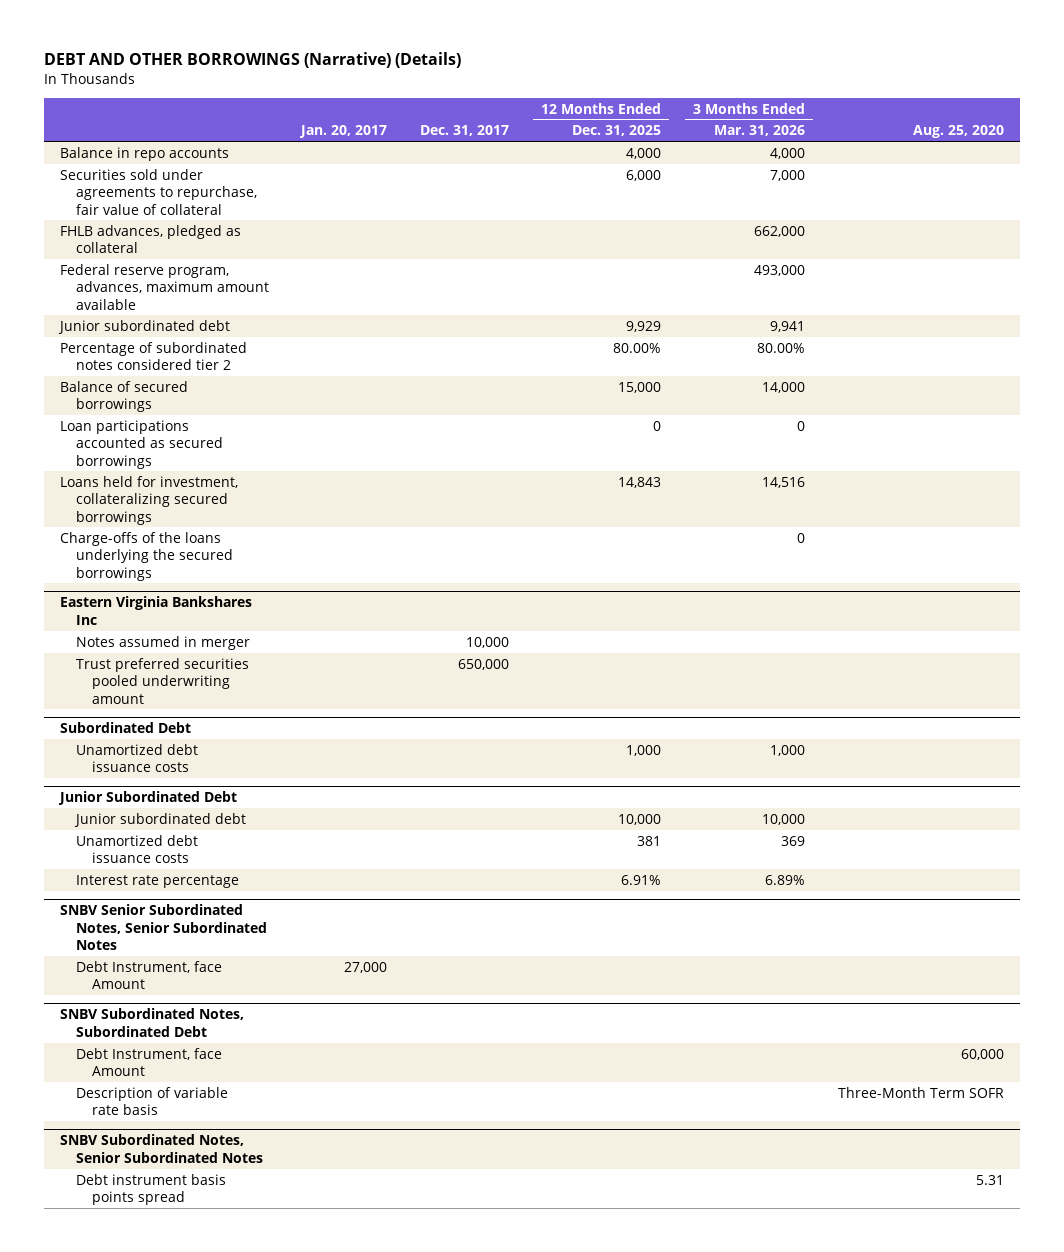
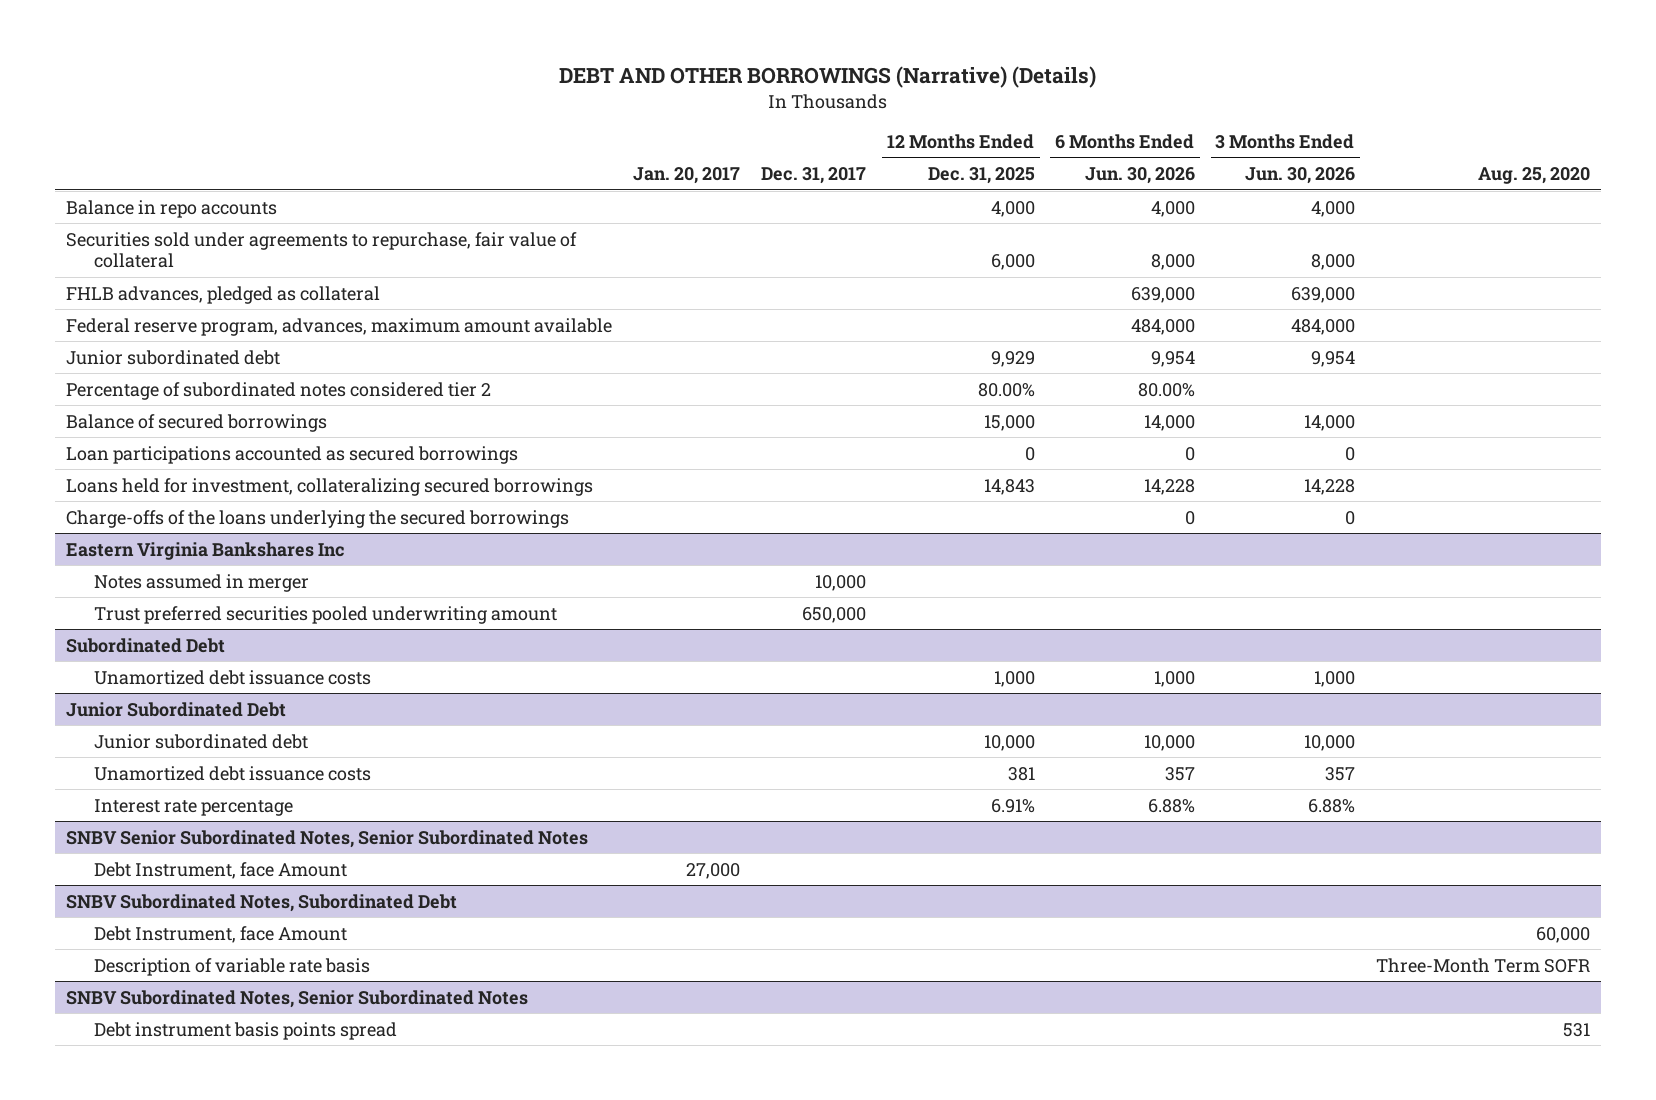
- | Jan. 20, 2017 | Dec. 31, 2017 | 12 Months Ended Dec. 31, 2025 | 3 Months Ended Mar. 31, 2026 | Aug. 25, 2020
+ | Jan. 20, 2017 | Dec. 31, 2017 | 12 Months Ended Dec. 31, 2025 | 6 Months Ended Jun. 30, 2026 | 3 Months Ended Jun. 30, 2026 | Aug. 25, 2020
@ SNBV Subordinated Notes, Senior Subordinated Notes
- Debt instrument basis points spread | | | | | 5.31
+ Debt instrument basis points spread | | | | | | 531

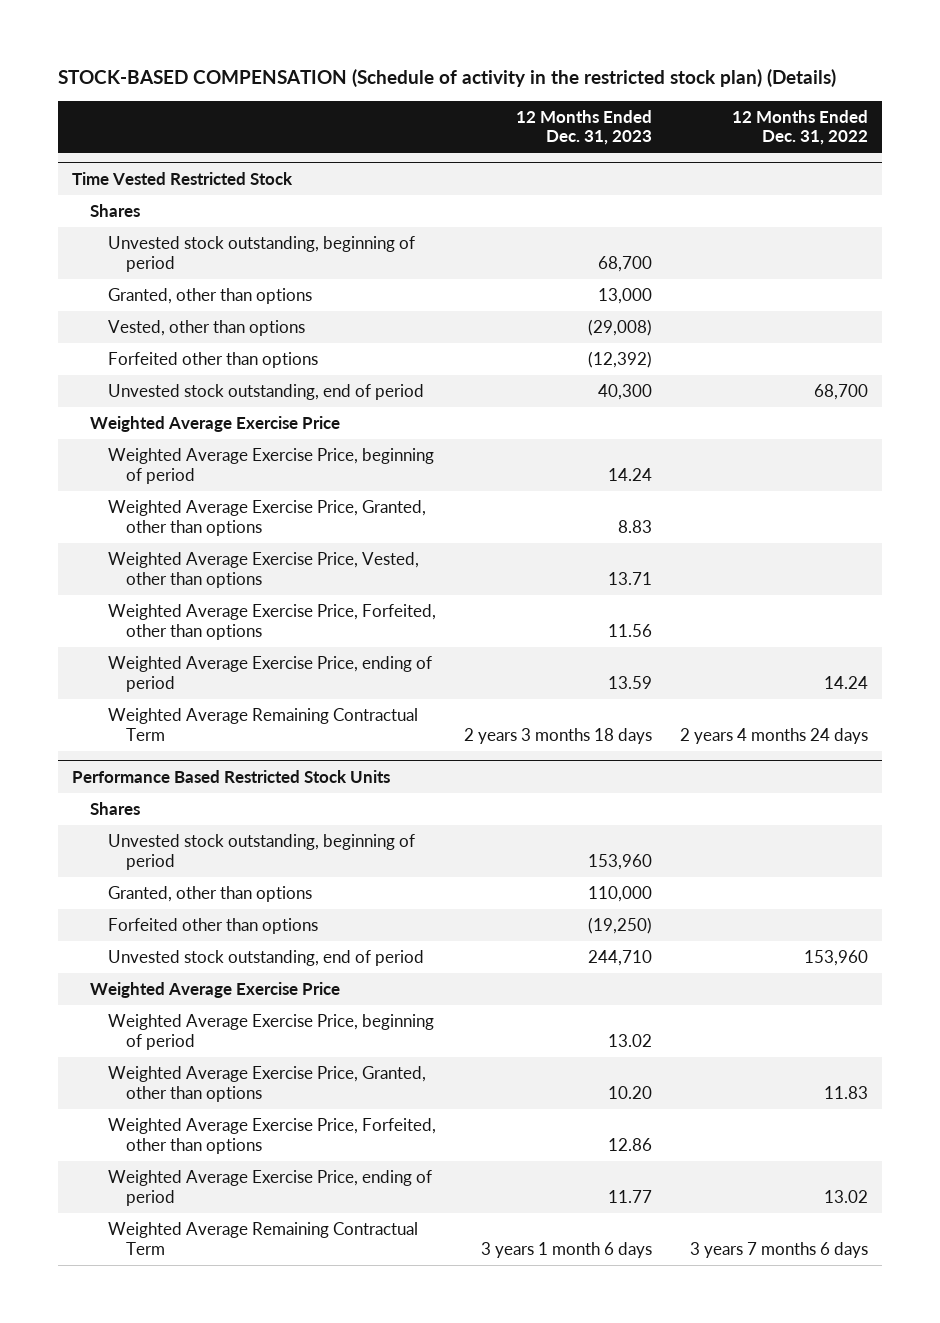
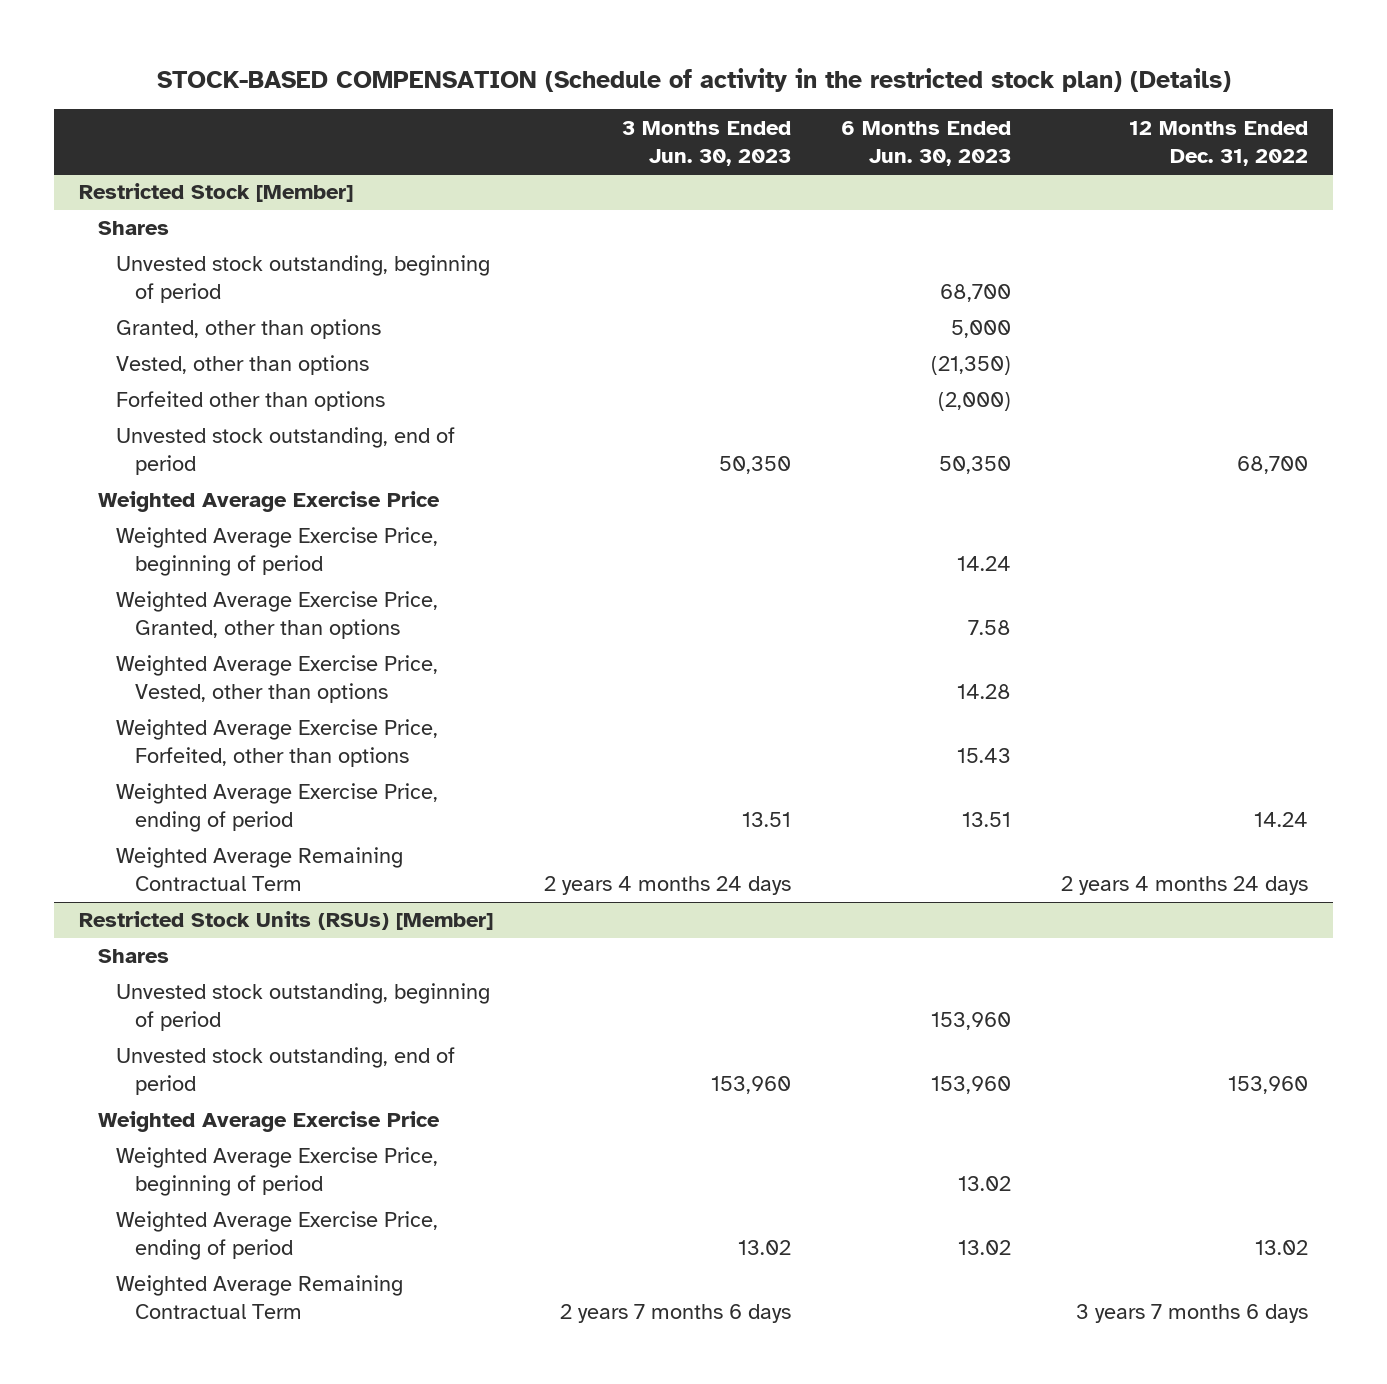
- | 12 Months Ended Dec. 31, 2023 | 12 Months Ended Dec. 31, 2022
+ | 3 Months Ended Jun. 30, 2023 | 6 Months Ended Jun. 30, 2023 | 12 Months Ended Dec. 31, 2022
- Time Vested Restricted Stock
+ Restricted Stock [Member]
- Performance Based Restricted Stock Units
+ Restricted Stock Units (RSUs) [Member]
- Granted, other than options | 110,000 |
- Forfeited other than options | (19,250) |
- Weighted Average Exercise Price, Granted, other than options | 10.20 | 11.83
- Weighted Average Exercise Price, Forfeited, other than options | 12.86 |

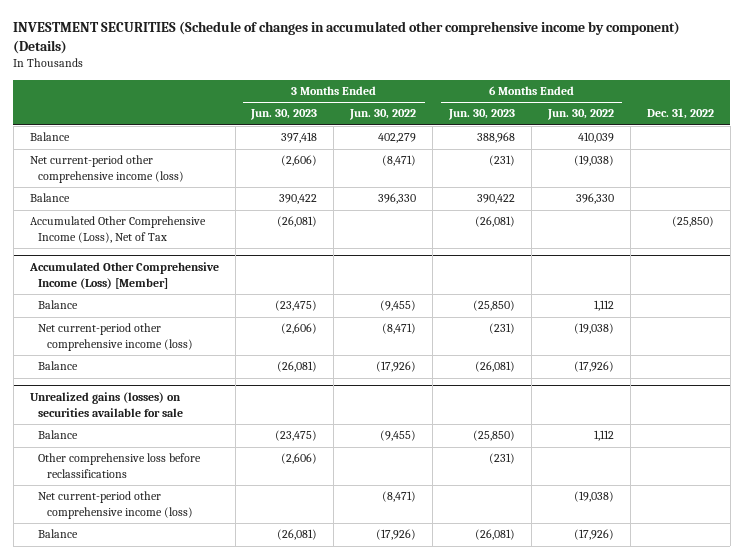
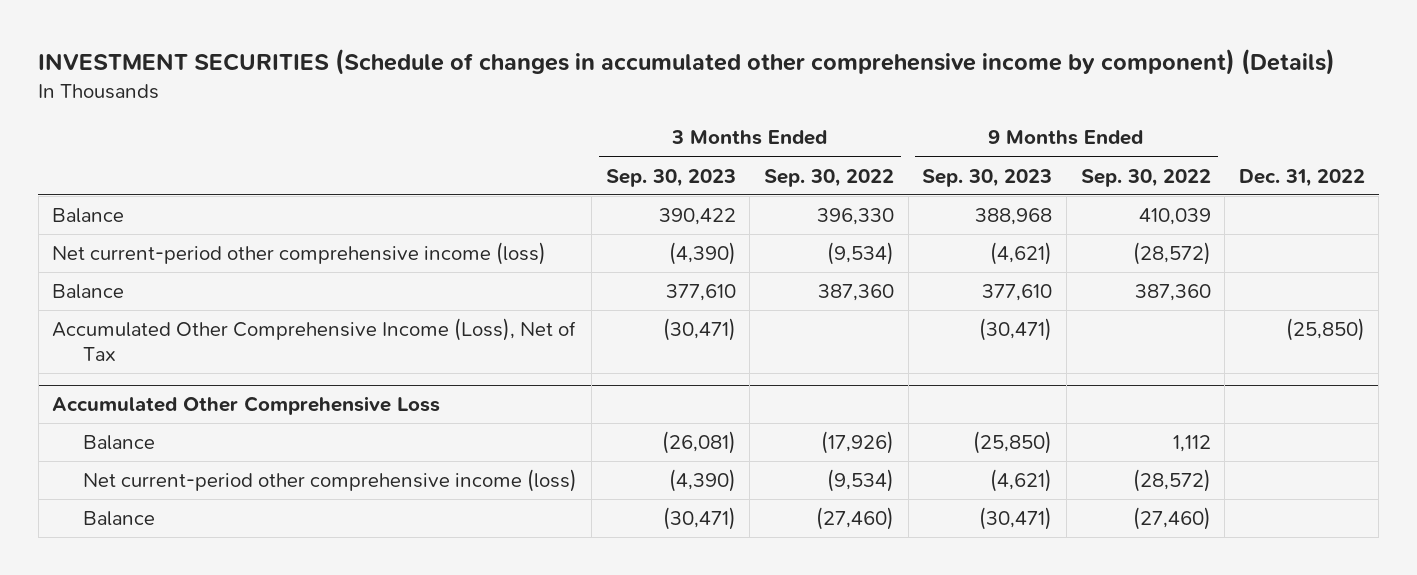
- | 3 Months Ended Jun. 30, 2023 | 3 Months Ended Jun. 30, 2022 | 6 Months Ended Jun. 30, 2023 | 6 Months Ended Jun. 30, 2022 | Dec. 31, 2022
+ | 3 Months Ended Sep. 30, 2023 | 3 Months Ended Sep. 30, 2022 | 9 Months Ended Sep. 30, 2023 | 9 Months Ended Sep. 30, 2022 | Dec. 31, 2022
- Accumulated Other Comprehensive Income (Loss) [Member]
+ Accumulated Other Comprehensive Loss
- Unrealized gains (losses) on securities available for sale
- Balance | (23,475) | (9,455) | (25,850) | 1,112 |
- Other comprehensive loss before reclassifications | (2,606) | | (231) | |
- Net current-period other comprehensive income (loss) | | (8,471) | | (19,038) |
- Balance | (26,081) | (17,926) | (26,081) | (17,926) |

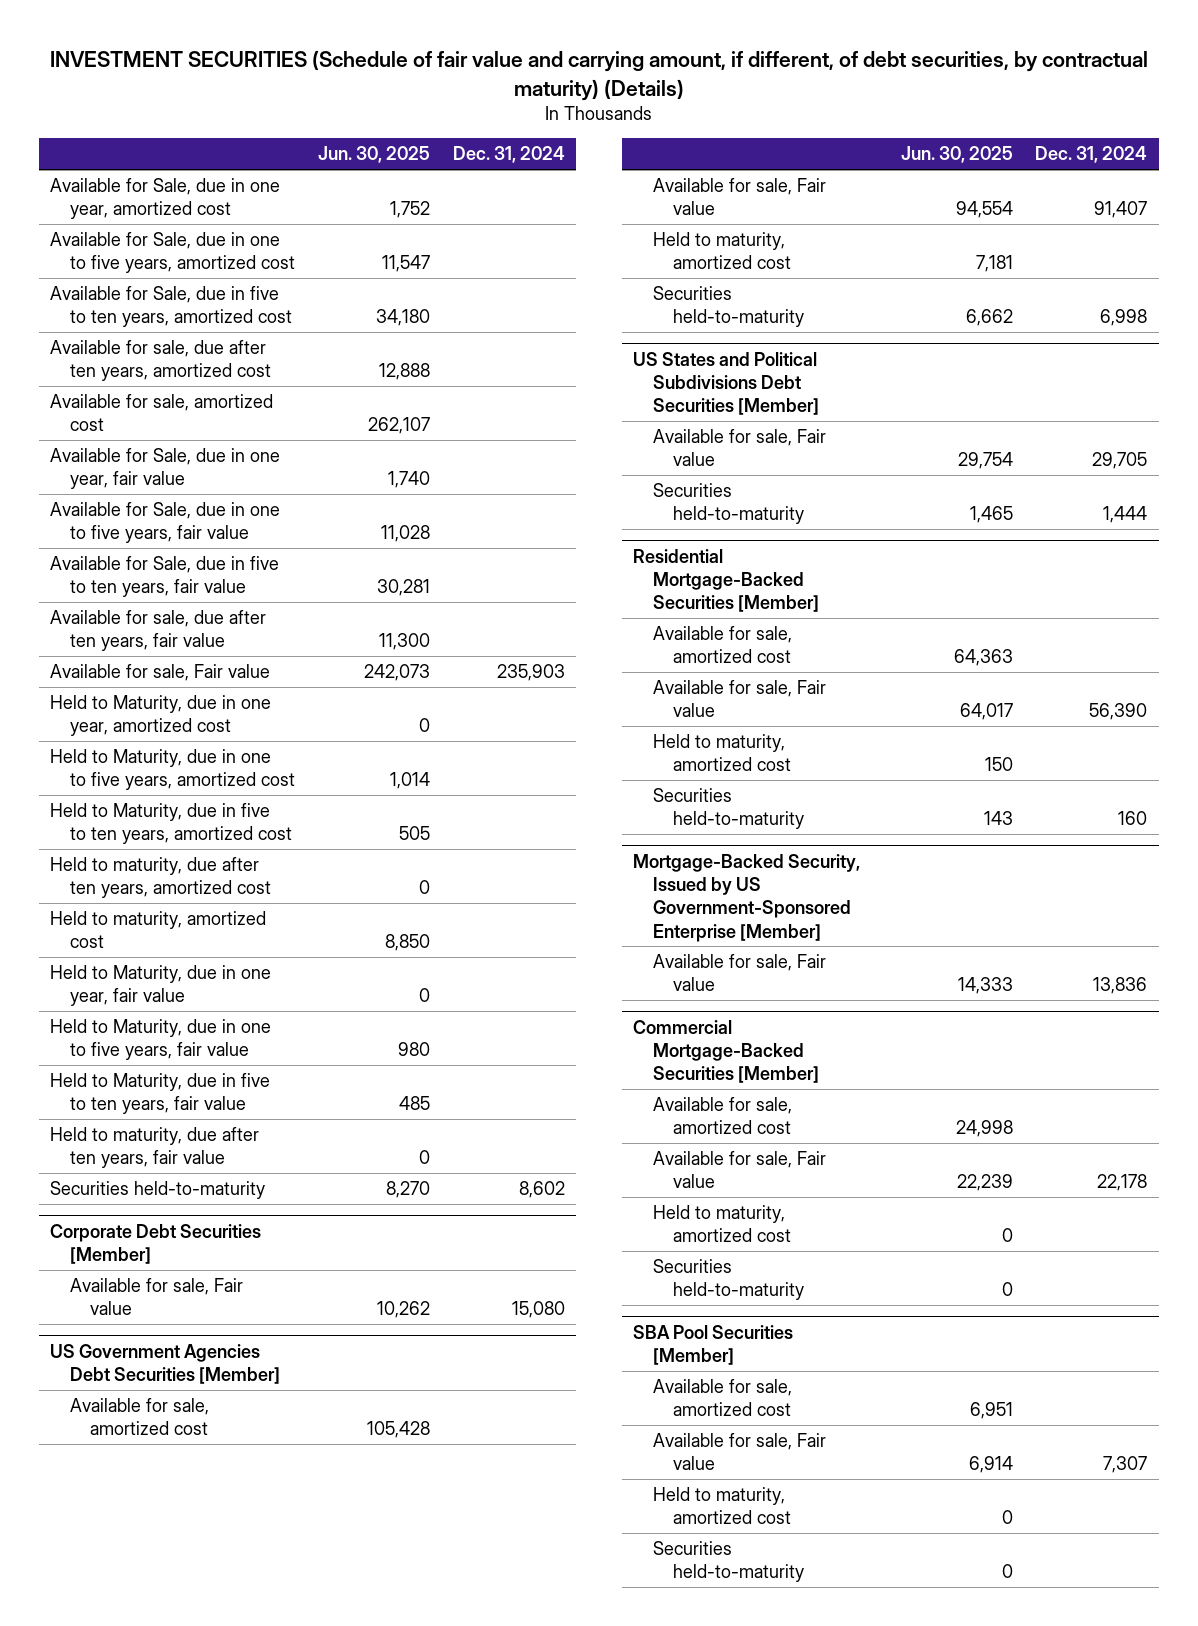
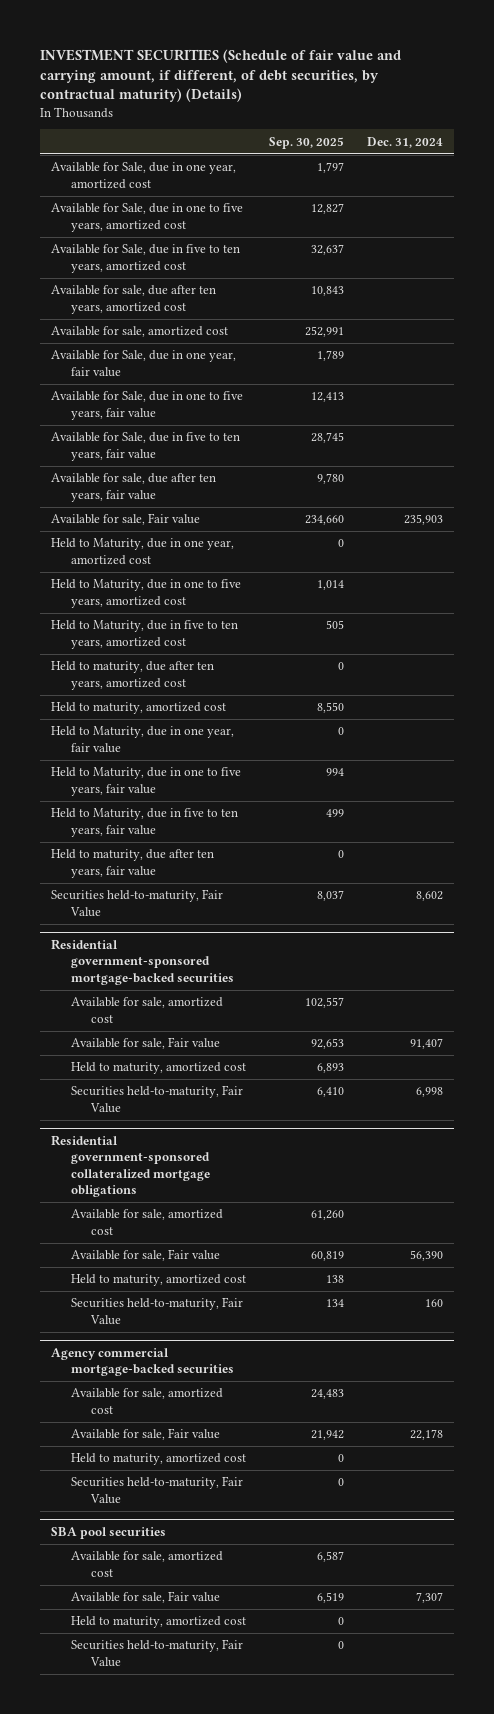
- | Jun. 30, 2025 | Dec. 31, 2024
+ | Sep. 30, 2025 | Dec. 31, 2024
- Securities held-to-maturity | 8,270 | 8,602
- Corporate Debt Securities [Member]
- Available for sale, Fair value | 10,262 | 15,080
- US Government Agencies Debt Securities [Member]
+ Securities held-to-maturity, Fair Value | 8,037 | 8,602
+ Residential government-sponsored mortgage-backed securities
- Securities held-to-maturity | 6,662 | 6,998
- US States and Political Subdivisions Debt Securities [Member]
- Available for sale, Fair value | 29,754 | 29,705
- Securities held-to-maturity | 1,465 | 1,444
- Residential Mortgage-Backed Securities [Member]
+ Securities held-to-maturity, Fair Value | 6,410 | 6,998
+ Residential government-sponsored collateralized mortgage obligations
- Securities held-to-maturity | 143 | 160
- Mortgage-Backed Security, Issued by US Government-Sponsored Enterprise [Member]
- Available for sale, Fair value | 14,333 | 13,836
- Commercial Mortgage-Backed Securities [Member]
+ Securities held-to-maturity, Fair Value | 134 | 160
+ Agency commercial mortgage-backed securities
- Securities held-to-maturity | 0 |
- SBA Pool Securities [Member]
+ Securities held-to-maturity, Fair Value | 0 |
+ SBA pool securities
- Securities held-to-maturity | 0 |
+ Securities held-to-maturity, Fair Value | 0 |

